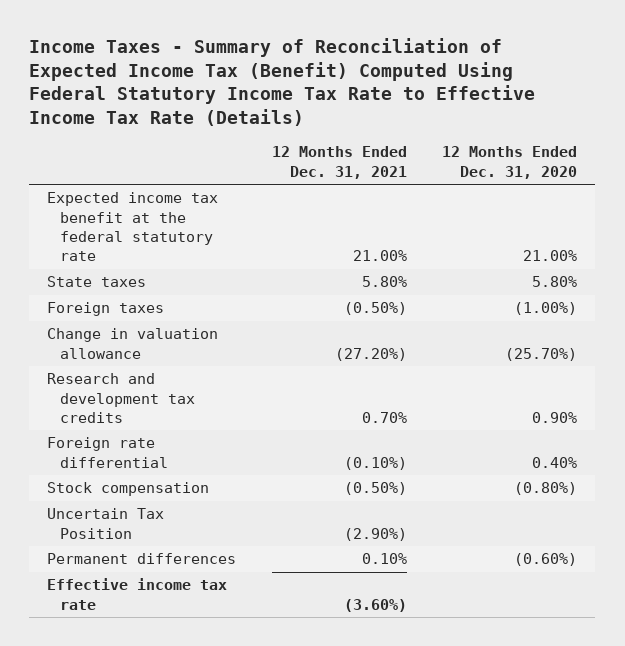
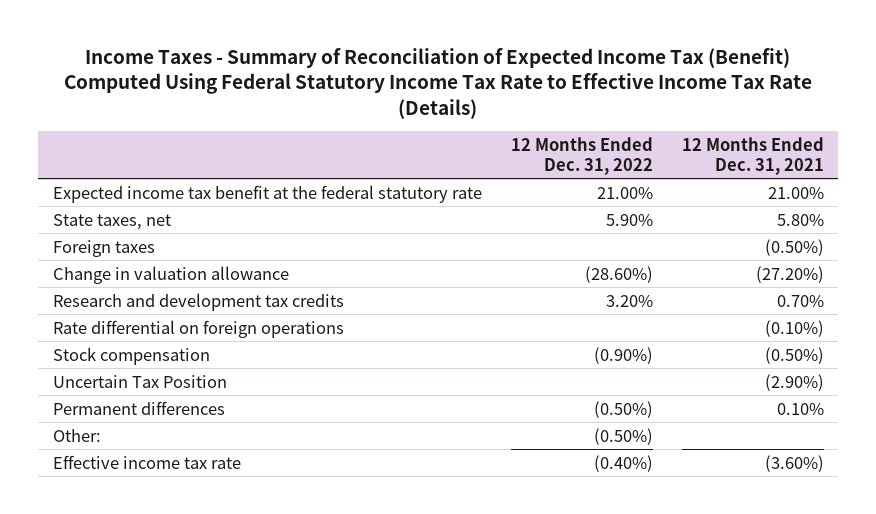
- | 12 Months Ended Dec. 31, 2021 | 12 Months Ended Dec. 31, 2020
+ | 12 Months Ended Dec. 31, 2022 | 12 Months Ended Dec. 31, 2021
- State taxes | 5.80% | 5.80%
+ State taxes, net | 5.90% | 5.80%
- Foreign rate differential | (0.10%) | 0.40%
+ Rate differential on foreign operations | | (0.10%)
+ Other: | (0.50%) |

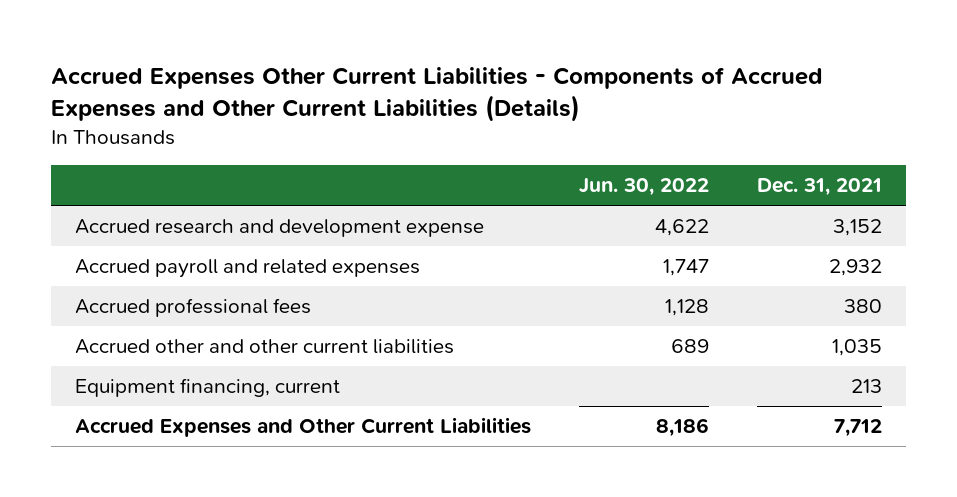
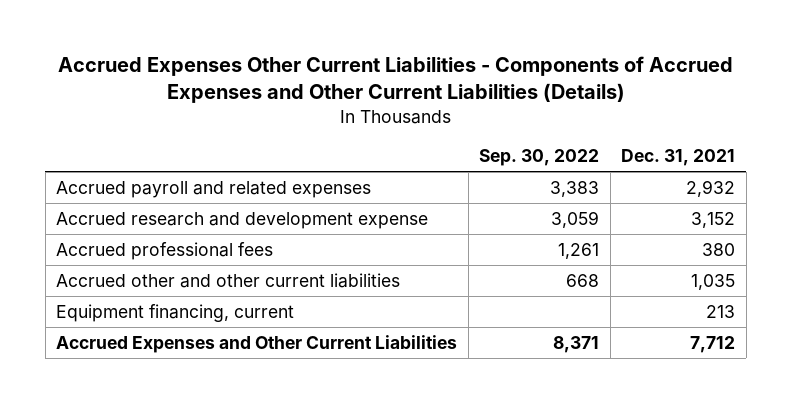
- | Jun. 30, 2022 | Dec. 31, 2021
+ | Sep. 30, 2022 | Dec. 31, 2021
moved down: Accrued research and development expense | 3,059 | 3,152

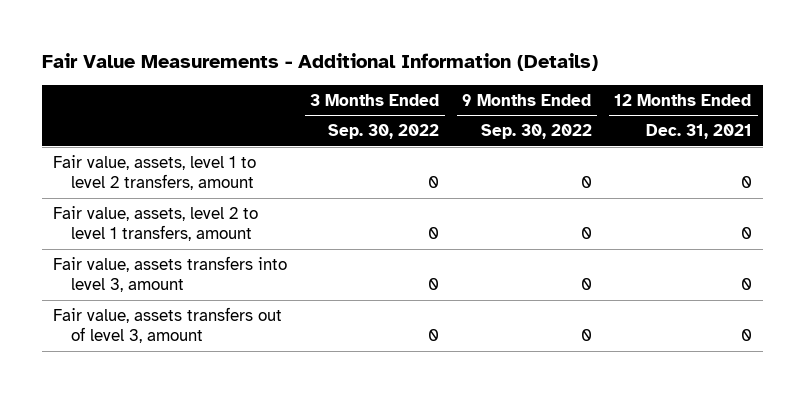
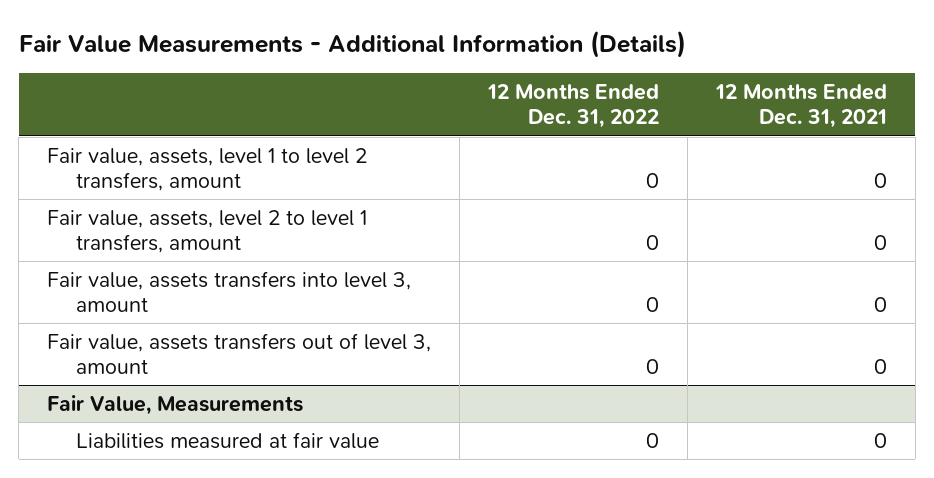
- | 3 Months Ended Sep. 30, 2022 | 9 Months Ended Sep. 30, 2022 | 12 Months Ended Dec. 31, 2021
+ | 12 Months Ended Dec. 31, 2022 | 12 Months Ended Dec. 31, 2021
+ Fair Value, Measurements
+ Liabilities measured at fair value | 0 | 0

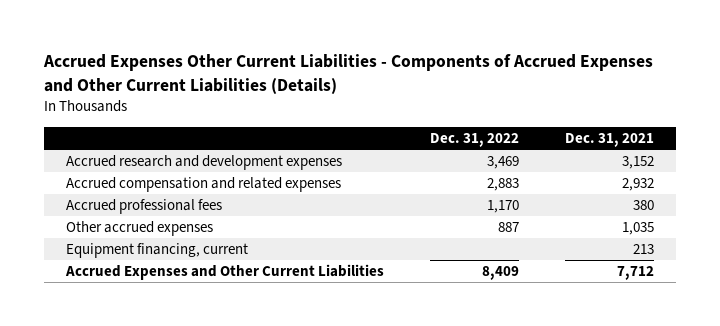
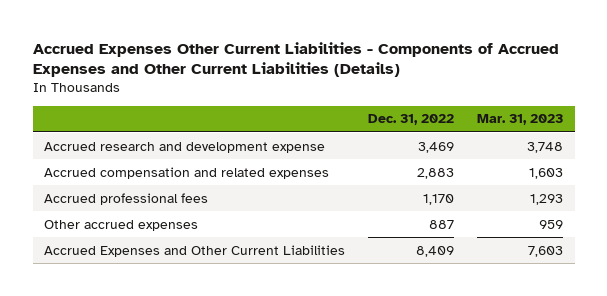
- | Dec. 31, 2022 | Dec. 31, 2021
+ | Dec. 31, 2022 | Mar. 31, 2023
- Accrued research and development expenses | 3,469 | 3,152
+ Accrued research and development expense | 3,469 | 3,748
- Equipment financing, current | | 213

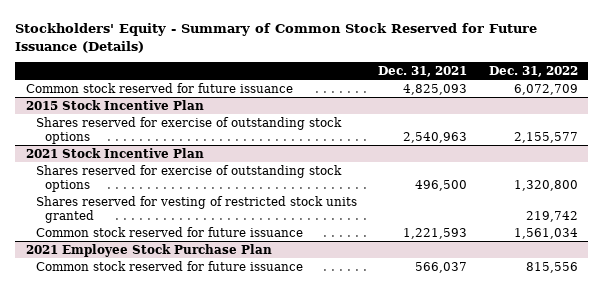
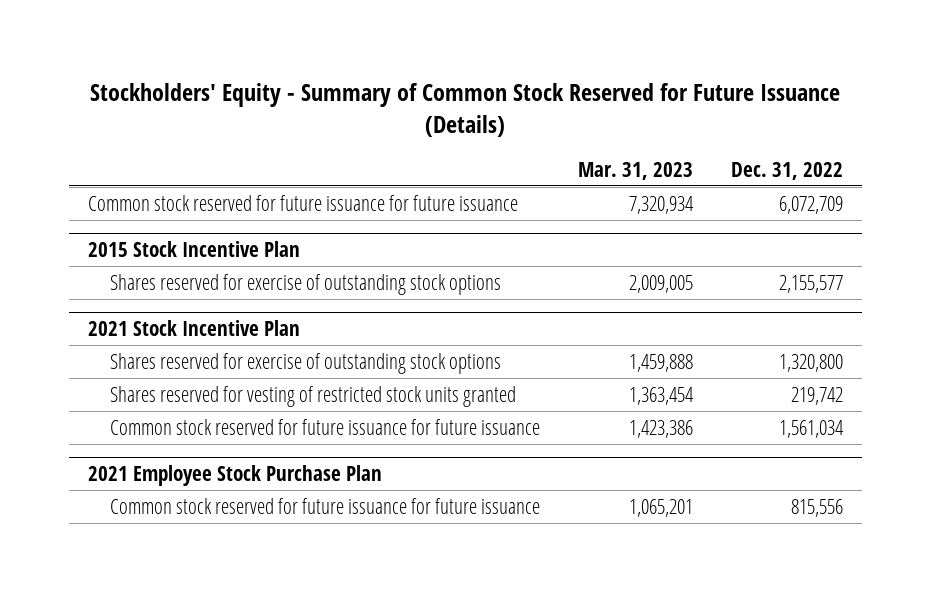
- | Dec. 31, 2021 | Dec. 31, 2022
+ | Mar. 31, 2023 | Dec. 31, 2022
- Common stock reserved for future issuance | 4,825,093 | 6,072,709
+ Common stock reserved for future issuance for future issuance | 7,320,934 | 6,072,709
@ 2021 Stock Incentive Plan
- Common stock reserved for future issuance | 1,221,593 | 1,561,034
+ Common stock reserved for future issuance for future issuance | 1,423,386 | 1,561,034
@ 2021 Employee Stock Purchase Plan
- Common stock reserved for future issuance | 566,037 | 815,556
+ Common stock reserved for future issuance for future issuance | 1,065,201 | 815,556

